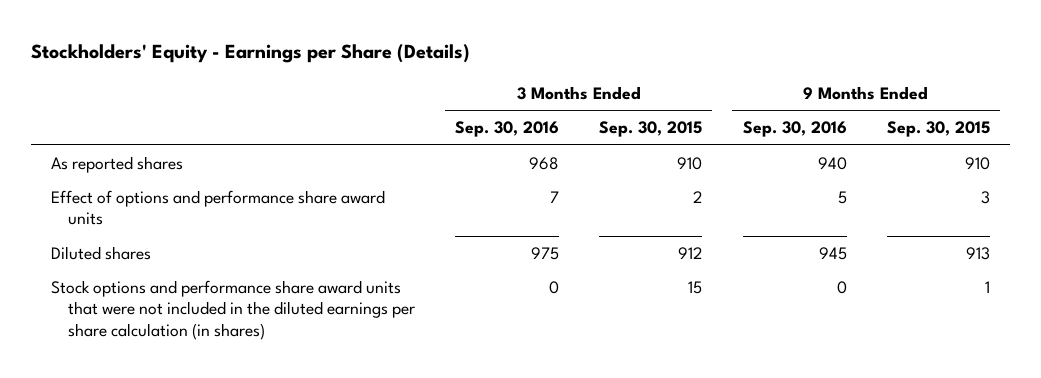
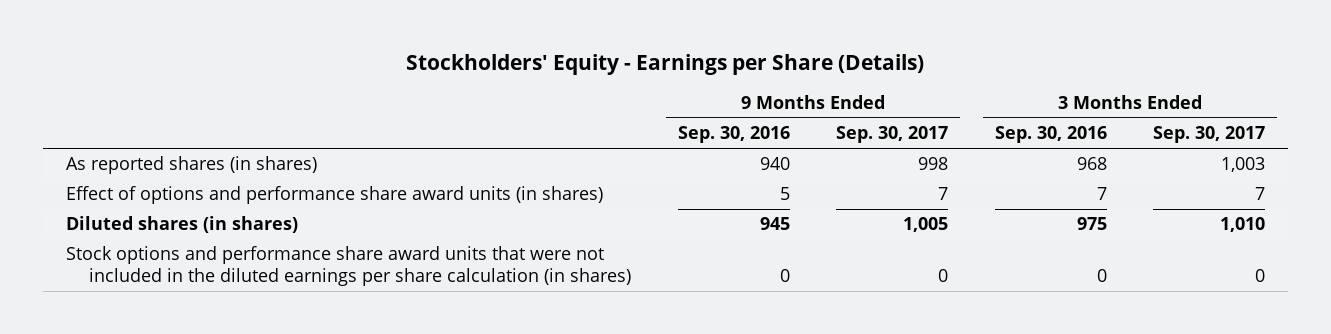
- | 3 Months Ended Sep. 30, 2016 | 3 Months Ended Sep. 30, 2015 | 9 Months Ended Sep. 30, 2016 | 9 Months Ended Sep. 30, 2015
+ | 9 Months Ended Sep. 30, 2016 | 9 Months Ended Sep. 30, 2017 | 3 Months Ended Sep. 30, 2016 | 3 Months Ended Sep. 30, 2017
- As reported shares | 968 | 910 | 940 | 910
- Effect of options and performance share award units | 7 | 2 | 5 | 3
- Diluted shares | 975 | 912 | 945 | 913
+ As reported shares (in shares) | 940 | 998 | 968 | 1,003
+ Effect of options and performance share award units (in shares) | 5 | 7 | 7 | 7
+ Diluted shares (in shares) | 945 | 1,005 | 975 | 1,010

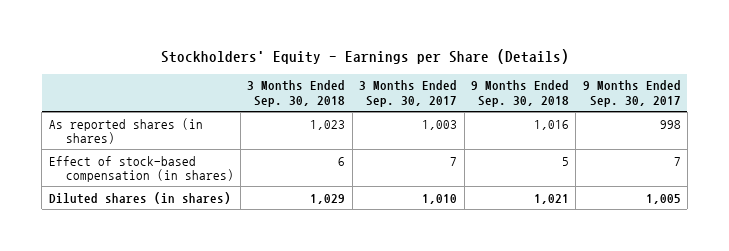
- | 9 Months Ended Sep. 30, 2016 | 9 Months Ended Sep. 30, 2017 | 3 Months Ended Sep. 30, 2016 | 3 Months Ended Sep. 30, 2017
+ | 3 Months Ended Sep. 30, 2018 | 3 Months Ended Sep. 30, 2017 | 9 Months Ended Sep. 30, 2018 | 9 Months Ended Sep. 30, 2017
- Effect of options and performance share award units (in shares) | 5 | 7 | 7 | 7
+ Effect of stock-based compensation (in shares) | 6 | 7 | 5 | 7
- Stock options and performance share award units that were not included in the diluted earnings per share calculation (in shares) | 0 | 0 | 0 | 0

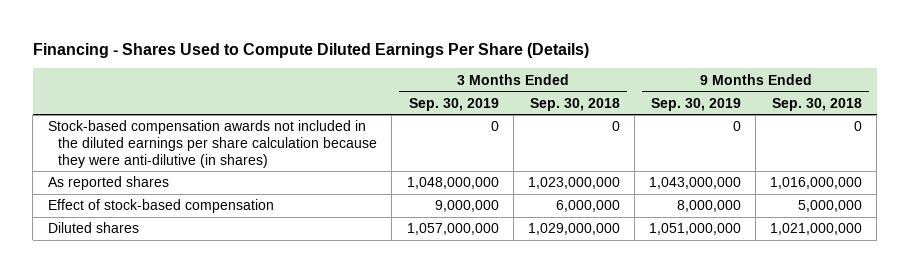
- Stockholders' Equity - Earnings per Share (Details)
+ Financing - Shares Used to Compute Diluted Earnings Per Share (Details)
- | 3 Months Ended Sep. 30, 2018 | 3 Months Ended Sep. 30, 2017 | 9 Months Ended Sep. 30, 2018 | 9 Months Ended Sep. 30, 2017
+ | 3 Months Ended Sep. 30, 2019 | 3 Months Ended Sep. 30, 2018 | 9 Months Ended Sep. 30, 2019 | 9 Months Ended Sep. 30, 2018
- As reported shares (in shares) | 1,023 | 1,003 | 1,016 | 998
- Effect of stock-based compensation (in shares) | 6 | 7 | 5 | 7
- Diluted shares (in shares) | 1,029 | 1,010 | 1,021 | 1,005
+ Stock-based compensation awards not included in the diluted earnings per share calculation because they were anti-dilutive (in shares) | 0 | 0 | 0 | 0
+ As reported shares | 1,048,000,000 | 1,023,000,000 | 1,043,000,000 | 1,016,000,000
+ Effect of stock-based compensation | 9,000,000 | 6,000,000 | 8,000,000 | 5,000,000
+ Diluted shares | 1,057,000,000 | 1,029,000,000 | 1,051,000,000 | 1,021,000,000

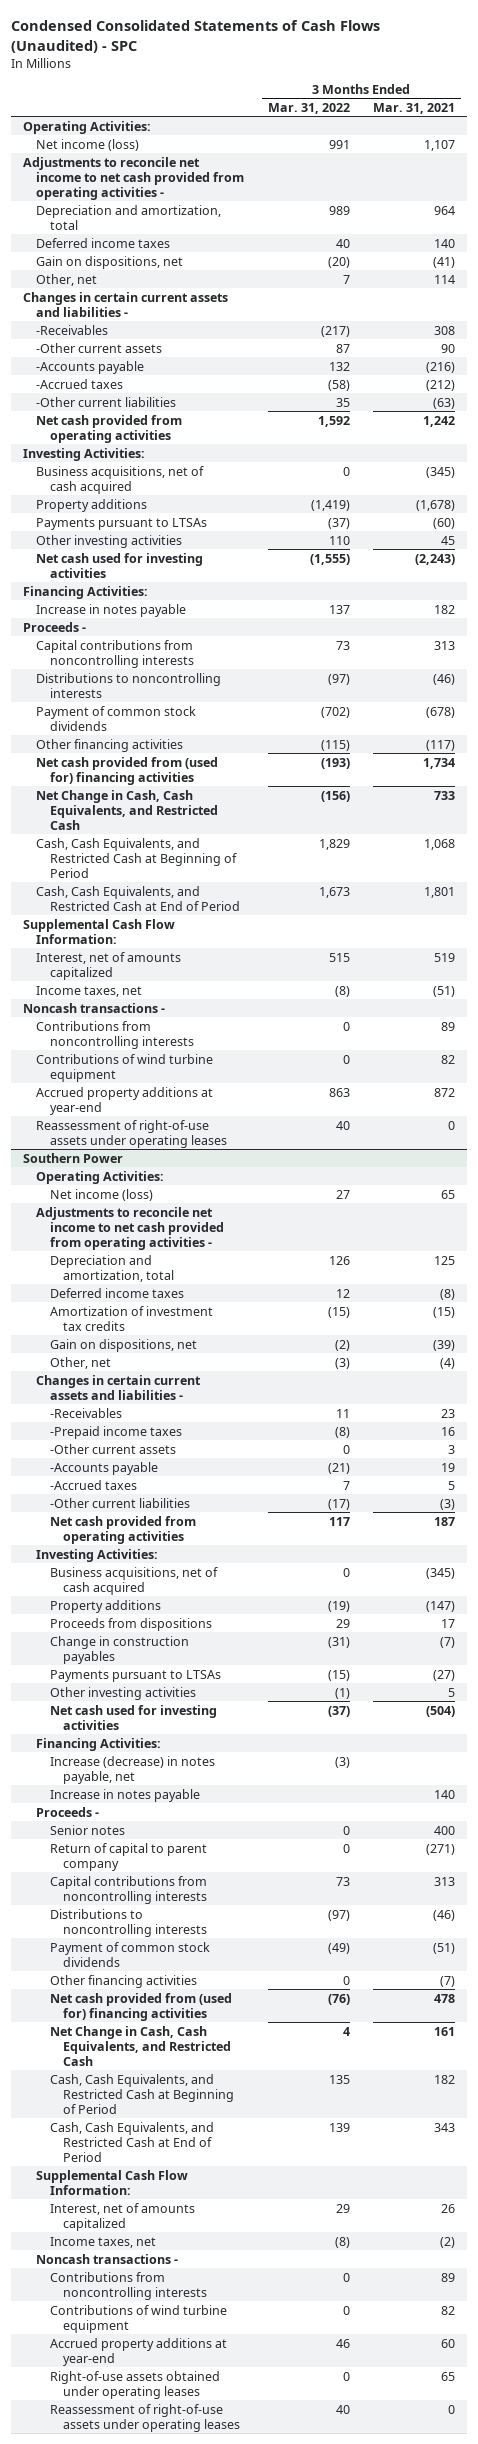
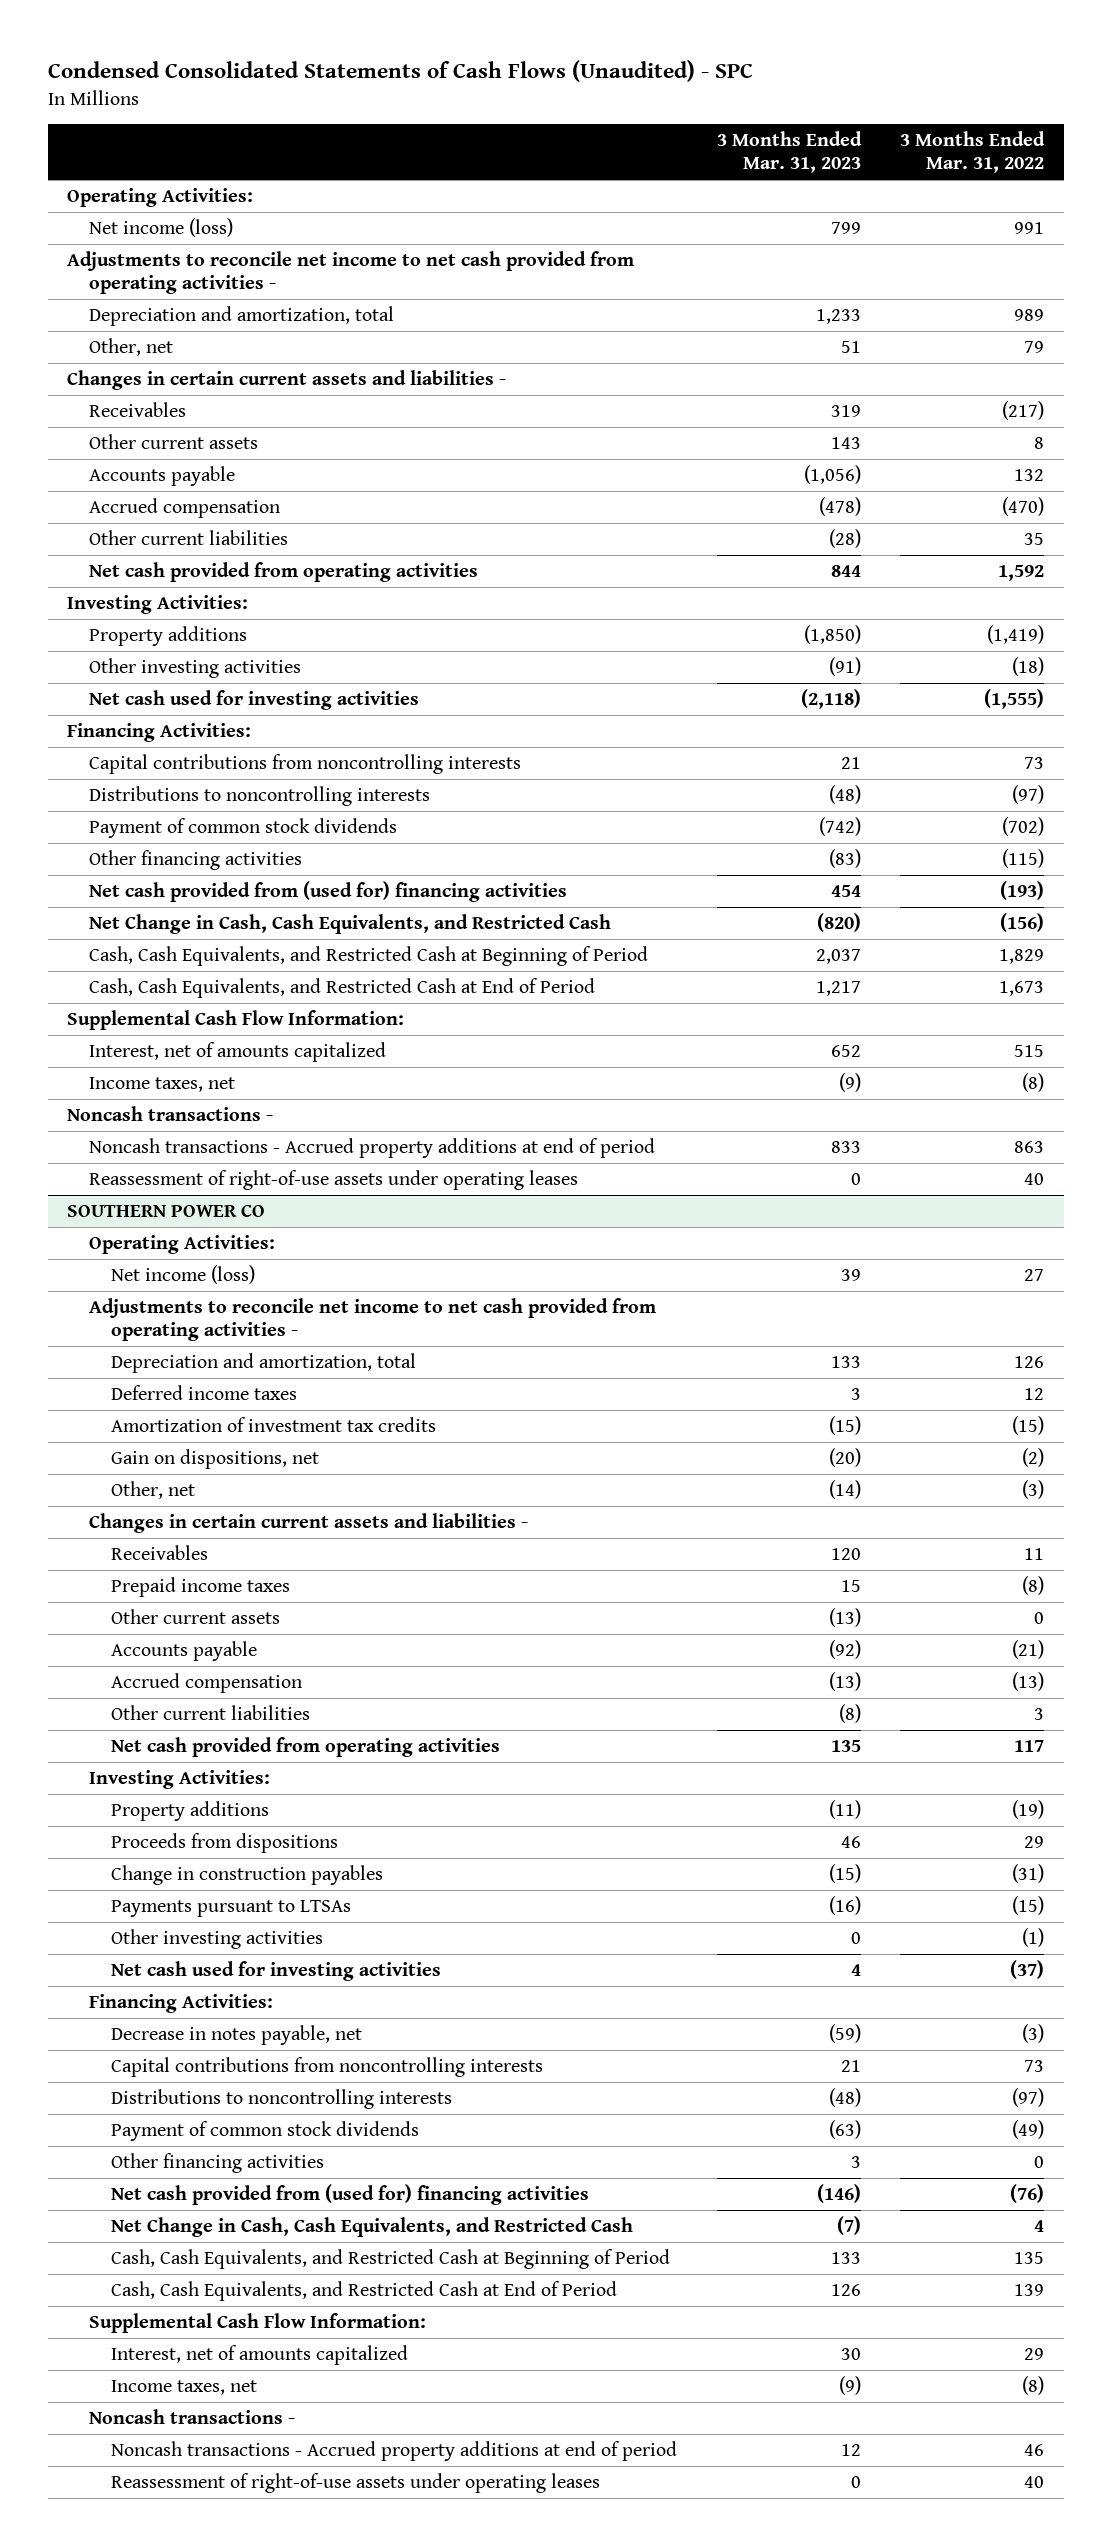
- | 3 Months Ended Mar. 31, 2022 | 3 Months Ended Mar. 31, 2021
+ | 3 Months Ended Mar. 31, 2023 | 3 Months Ended Mar. 31, 2022
- Deferred income taxes | 40 | 140
- Gain on dispositions, net | (20) | (41)
- Other, net | 7 | 114
+ Other, net | 51 | 79
- -Receivables | (217) | 308
- -Other current assets | 87 | 90
- -Accounts payable | 132 | (216)
- -Accrued taxes | (58) | (212)
- -Other current liabilities | 35 | (63)
+ Receivables | 319 | (217)
+ Other current assets | 143 | 8
+ Accounts payable | (1,056) | 132
+ Accrued compensation | (478) | (470)
+ Other current liabilities | (28) | 35
- Business acquisitions, net of cash acquired | 0 | (345)
- Payments pursuant to LTSAs | (37) | (60)
- Other investing activities | 110 | 45
+ Other investing activities | (91) | (18)
- Increase in notes payable | 137 | 182
- Proceeds -
- Contributions from noncontrolling interests | 0 | 89
- Contributions of wind turbine equipment | 0 | 82
- Accrued property additions at year-end | 863 | 872
+ Noncash transactions - Accrued property additions at end of period | 833 | 863
- Southern Power
+ SOUTHERN POWER CO
- -Receivables | 11 | 23
- -Prepaid income taxes | (8) | 16
- -Other current assets | 0 | 3
- -Accounts payable | (21) | 19
- -Accrued taxes | 7 | 5
- -Other current liabilities | (17) | (3)
+ Receivables | 120 | 11
+ Prepaid income taxes | 15 | (8)
+ Other current assets | (13) | 0
+ Accounts payable | (92) | (21)
+ Accrued compensation | (13) | (13)
+ Other current liabilities | (8) | 3
- Business acquisitions, net of cash acquired | 0 | (345)
- Increase (decrease) in notes payable, net | (3) |
- Increase in notes payable | | 140
- Proceeds -
- Senior notes | 0 | 400
- Return of capital to parent company | 0 | (271)
+ Decrease in notes payable, net | (59) | (3)
- Contributions from noncontrolling interests | 0 | 89
- Contributions of wind turbine equipment | 0 | 82
- Accrued property additions at year-end | 46 | 60
- Right-of-use assets obtained under operating leases | 0 | 65
+ Noncash transactions - Accrued property additions at end of period | 12 | 46

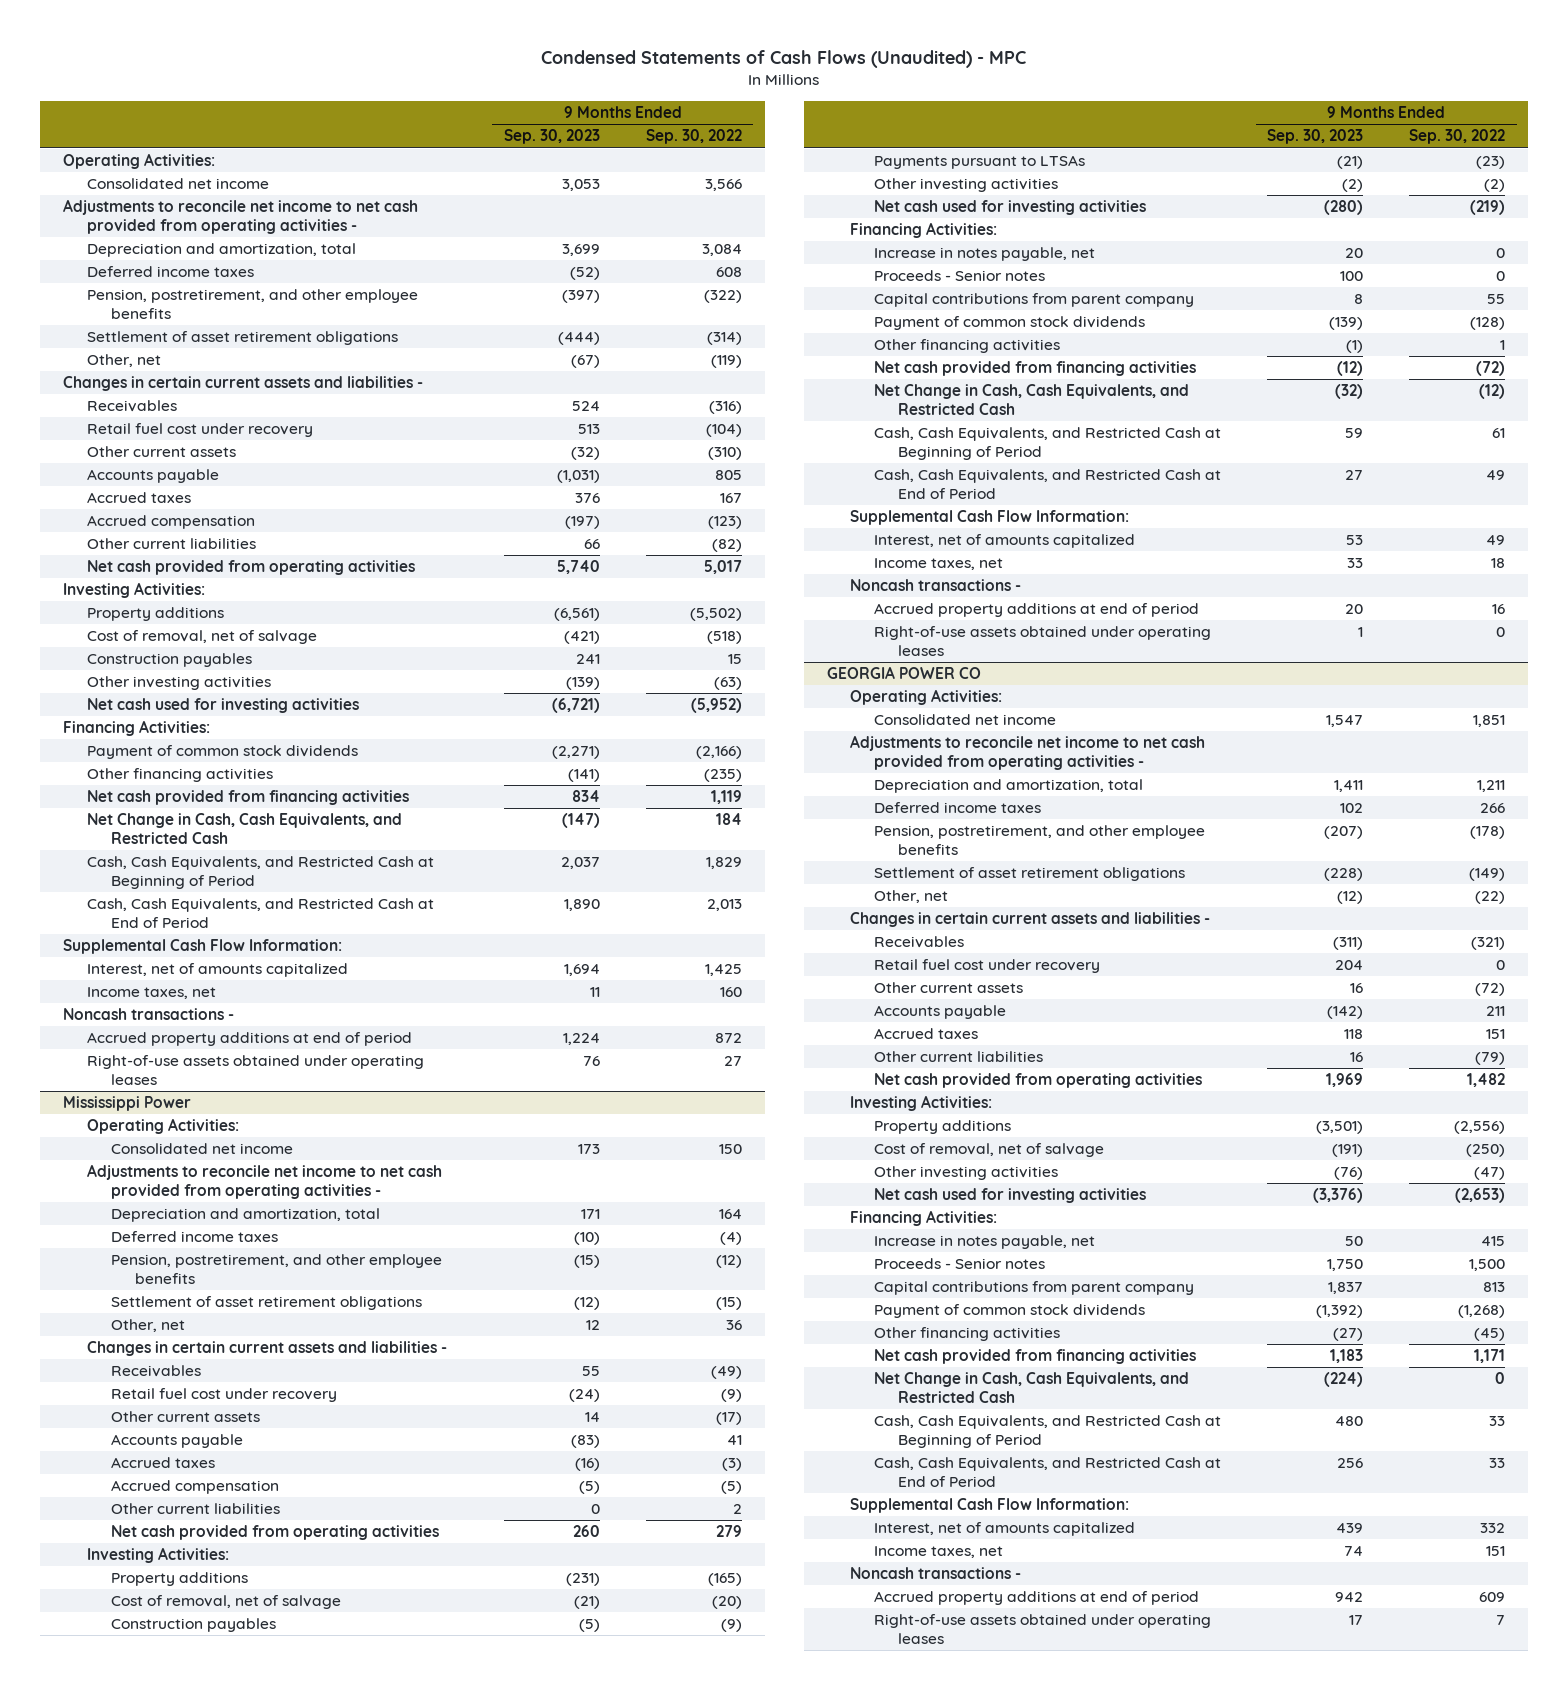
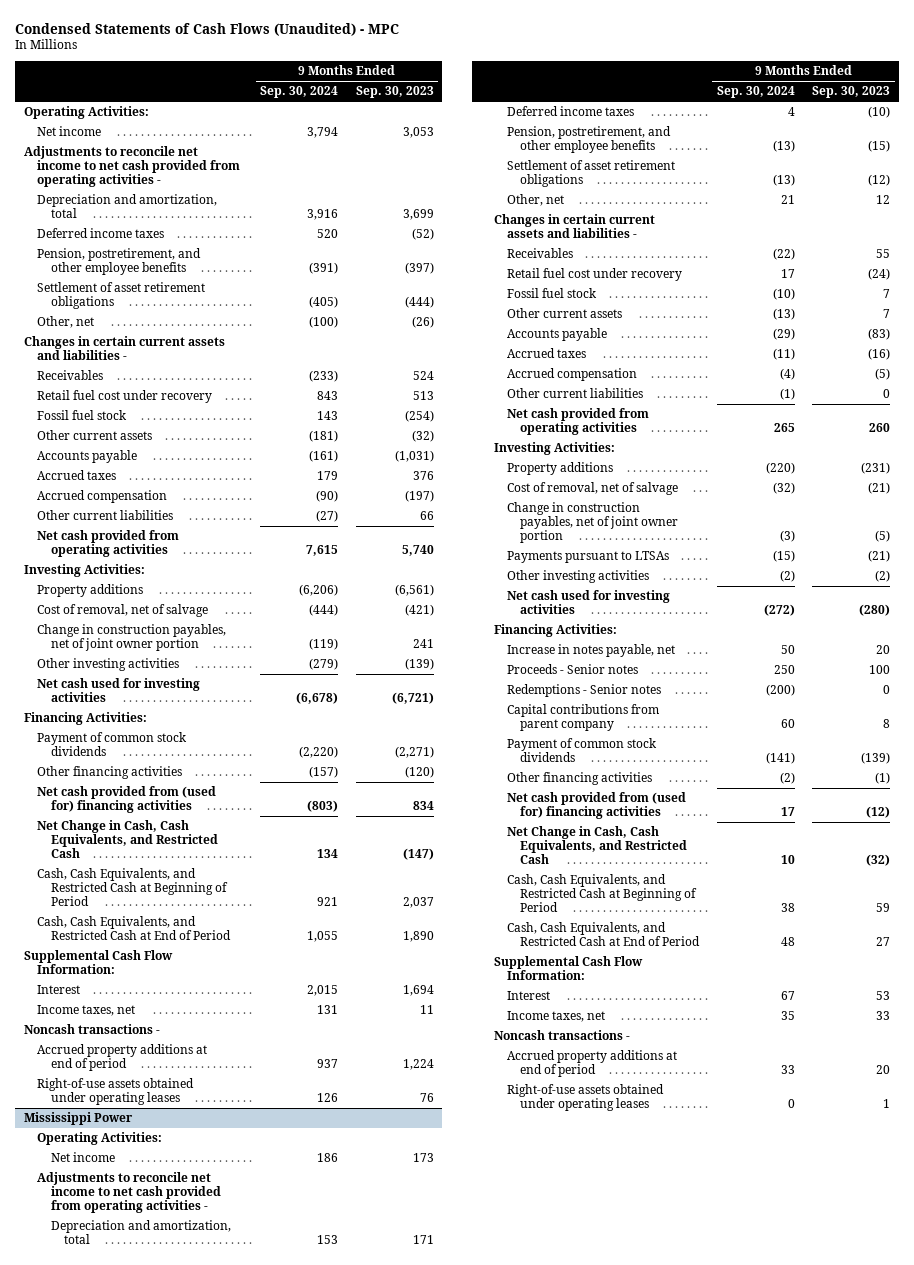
- | 9 Months Ended Sep. 30, 2023 | 9 Months Ended Sep. 30, 2022
+ | 9 Months Ended Sep. 30, 2024 | 9 Months Ended Sep. 30, 2023
- Consolidated net income | 3,053 | 3,566
+ Net income | 3,794 | 3,053
- Other, net | (67) | (119)
+ Other, net | (100) | (26)
+ Fossil fuel stock | 143 | (254)
- Construction payables | 241 | 15
+ Change in construction payables, net of joint owner portion | (119) | 241
- Other financing activities | (141) | (235)
- Net cash provided from financing activities | 834 | 1,119
+ Other financing activities | (157) | (120)
+ Net cash provided from (used for) financing activities | (803) | 834
- Interest, net of amounts capitalized | 1,694 | 1,425
+ Interest | 2,015 | 1,694
@ Mississippi Power
- Consolidated net income | 173 | 150
+ Net income | 186 | 173
- Other current assets | 14 | (17)
+ Fossil fuel stock | (10) | 7
+ Other current assets | (13) | 7
- Construction payables | (5) | (9)
+ Change in construction payables, net of joint owner portion | (3) | (5)
+ Redemptions - Senior notes | (200) | 0
- Net cash provided from financing activities | (12) | (72)
+ Net cash provided from (used for) financing activities | 17 | (12)
- Interest, net of amounts capitalized | 53 | 49
+ Interest | 67 | 53
- GEORGIA POWER CO
- Operating Activities:
- Consolidated net income | 1,547 | 1,851
- Adjustments to reconcile net income to net cash provided from operating activities -
- Depreciation and amortization, total | 1,411 | 1,211
- Deferred income taxes | 102 | 266
- Pension, postretirement, and other employee benefits | (207) | (178)
- Settlement of asset retirement obligations | (228) | (149)
- Other, net | (12) | (22)
- Changes in certain current assets and liabilities -
- Receivables | (311) | (321)
- Retail fuel cost under recovery | 204 | 0
- Other current assets | 16 | (72)
- Accounts payable | (142) | 211
- Accrued taxes | 118 | 151
- Other current liabilities | 16 | (79)
- Net cash provided from operating activities | 1,969 | 1,482
- Investing Activities:
- Property additions | (3,501) | (2,556)
- Cost of removal, net of salvage | (191) | (250)
- Other investing activities | (76) | (47)
- Net cash used for investing activities | (3,376) | (2,653)
- Financing Activities:
- Increase in notes payable, net | 50 | 415
- Proceeds - Senior notes | 1,750 | 1,500
- Capital contributions from parent company | 1,837 | 813
- Payment of common stock dividends | (1,392) | (1,268)
- Other financing activities | (27) | (45)
- Net cash provided from financing activities | 1,183 | 1,171
- Net Change in Cash, Cash Equivalents, and Restricted Cash | (224) | 0
- Cash, Cash Equivalents, and Restricted Cash at Beginning of Period | 480 | 33
- Cash, Cash Equivalents, and Restricted Cash at End of Period | 256 | 33
- Supplemental Cash Flow Information:
- Interest, net of amounts capitalized | 439 | 332
- Income taxes, net | 74 | 151
- Noncash transactions -
- Accrued property additions at end of period | 942 | 609
- Right-of-use assets obtained under operating leases | 17 | 7

